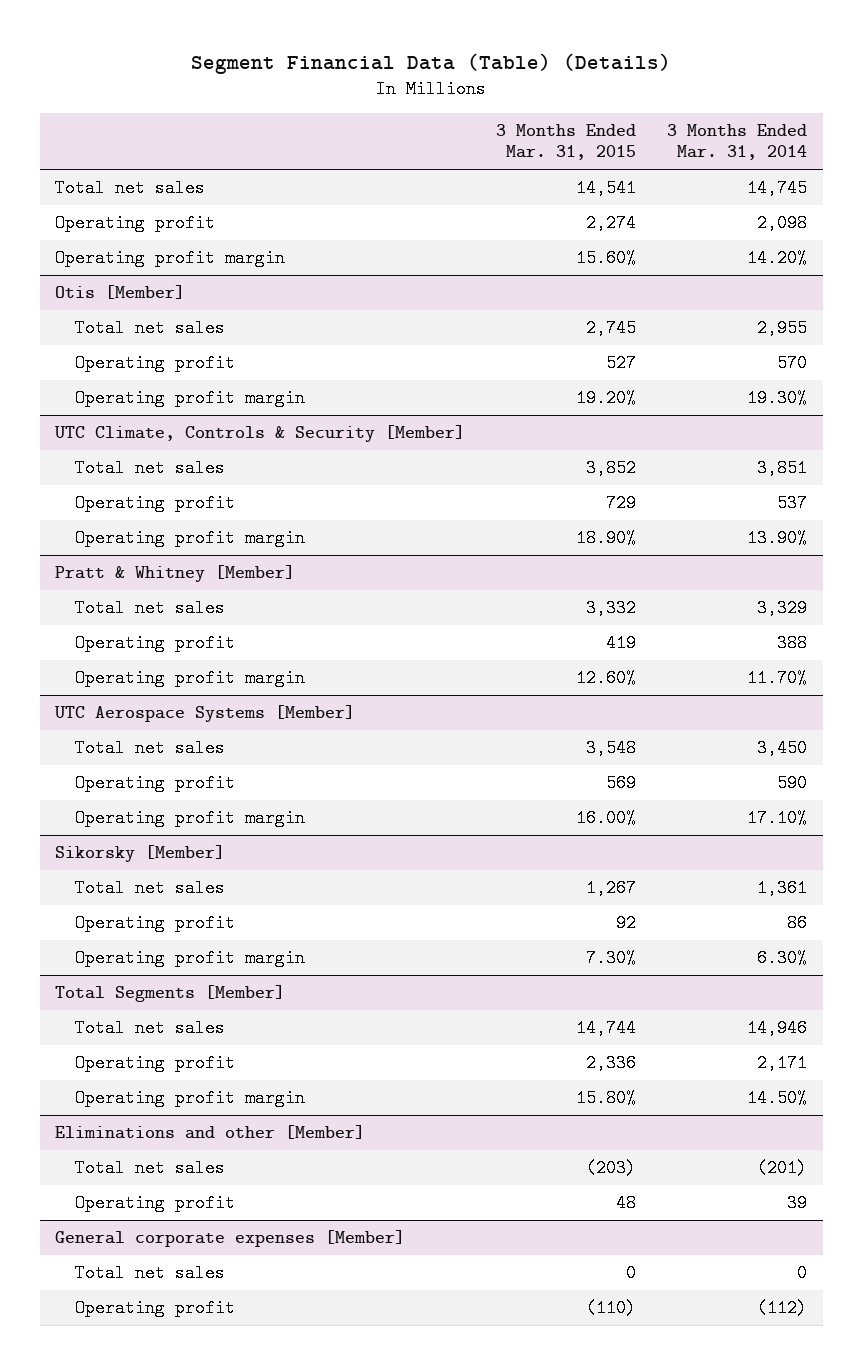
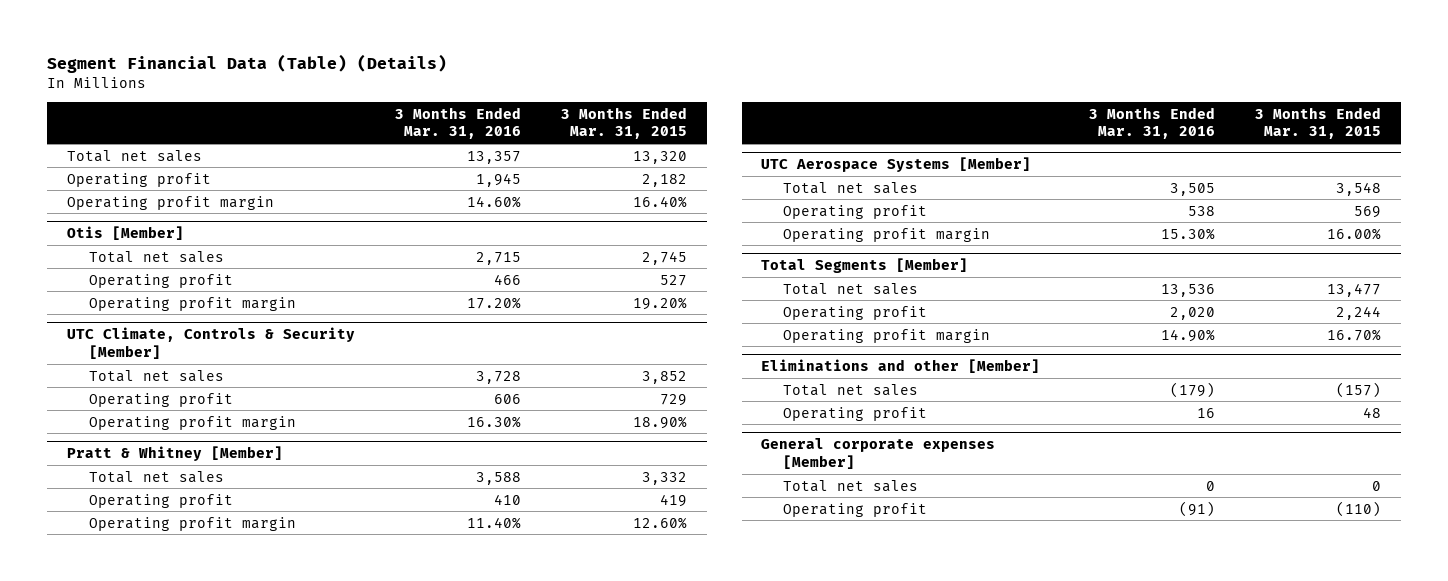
- | 3 Months Ended Mar. 31, 2015 | 3 Months Ended Mar. 31, 2014
+ | 3 Months Ended Mar. 31, 2016 | 3 Months Ended Mar. 31, 2015
- Total net sales | 14,541 | 14,745
- Operating profit | 2,274 | 2,098
- Operating profit margin | 15.60% | 14.20%
+ Total net sales | 13,357 | 13,320
+ Operating profit | 1,945 | 2,182
+ Operating profit margin | 14.60% | 16.40%
- Sikorsky [Member]
- Total net sales | 1,267 | 1,361
- Operating profit | 92 | 86
- Operating profit margin | 7.30% | 6.30%
@ Total Segments [Member]
- Total net sales | 14,744 | 14,946
- Operating profit | 2,336 | 2,171
- Operating profit margin | 15.80% | 14.50%
+ Total net sales | 13,536 | 13,477
+ Operating profit | 2,020 | 2,244
+ Operating profit margin | 14.90% | 16.70%
@ Eliminations and other [Member]
- Total net sales | (203) | (201)
+ Total net sales | (179) | (157)

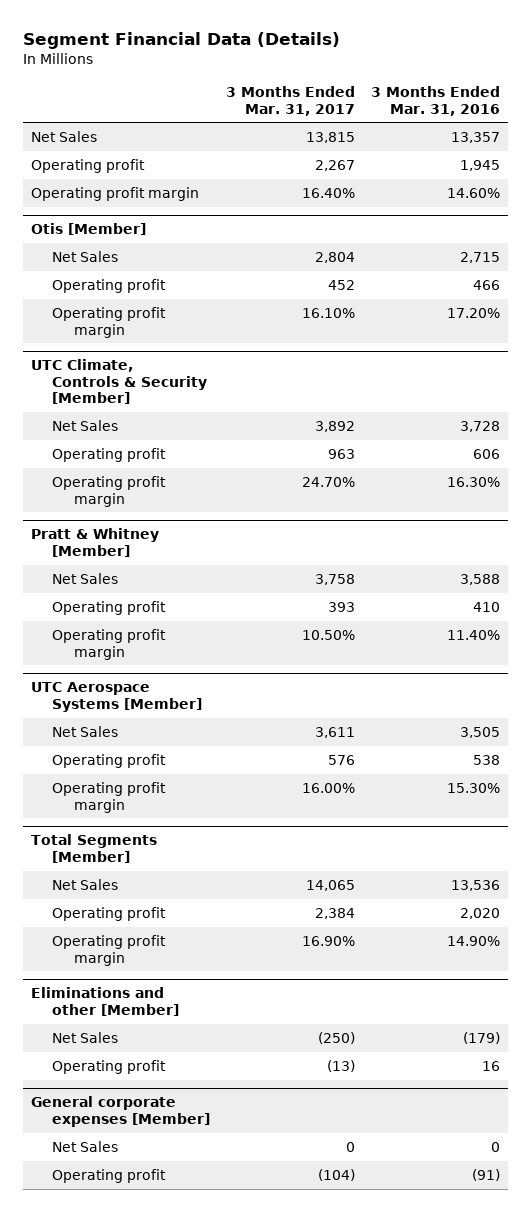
- Segment Financial Data (Table) (Details)
+ Segment Financial Data (Details)
- | 3 Months Ended Mar. 31, 2016 | 3 Months Ended Mar. 31, 2015
+ | 3 Months Ended Mar. 31, 2017 | 3 Months Ended Mar. 31, 2016
- Total net sales | 13,357 | 13,320
+ Net Sales | 13,815 | 13,357
@ Otis [Member]
- Total net sales | 2,715 | 2,745
+ Net Sales | 2,804 | 2,715
@ UTC Climate, Controls & Security [Member]
- Total net sales | 3,728 | 3,852
+ Net Sales | 3,892 | 3,728
@ Pratt & Whitney [Member]
- Total net sales | 3,588 | 3,332
+ Net Sales | 3,758 | 3,588
@ UTC Aerospace Systems [Member]
- Total net sales | 3,505 | 3,548
+ Net Sales | 3,611 | 3,505
@ Total Segments [Member]
- Total net sales | 13,536 | 13,477
+ Net Sales | 14,065 | 13,536
@ Eliminations and other [Member]
- Total net sales | (179) | (157)
+ Net Sales | (250) | (179)
@ General corporate expenses [Member]
- Total net sales | 0 | 0
+ Net Sales | 0 | 0

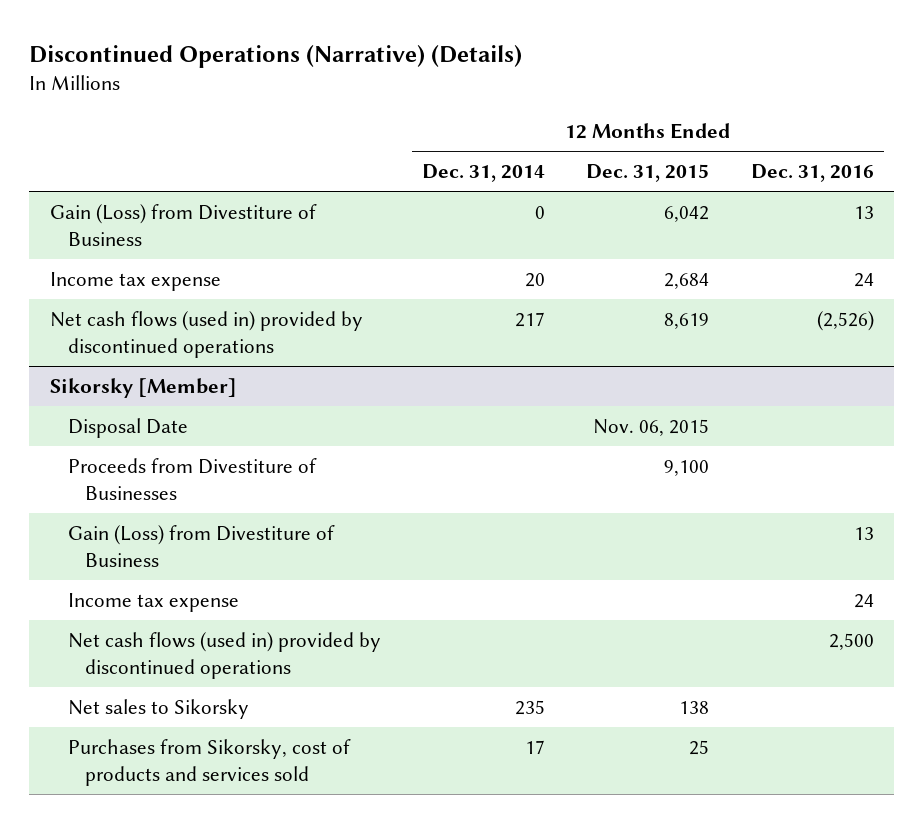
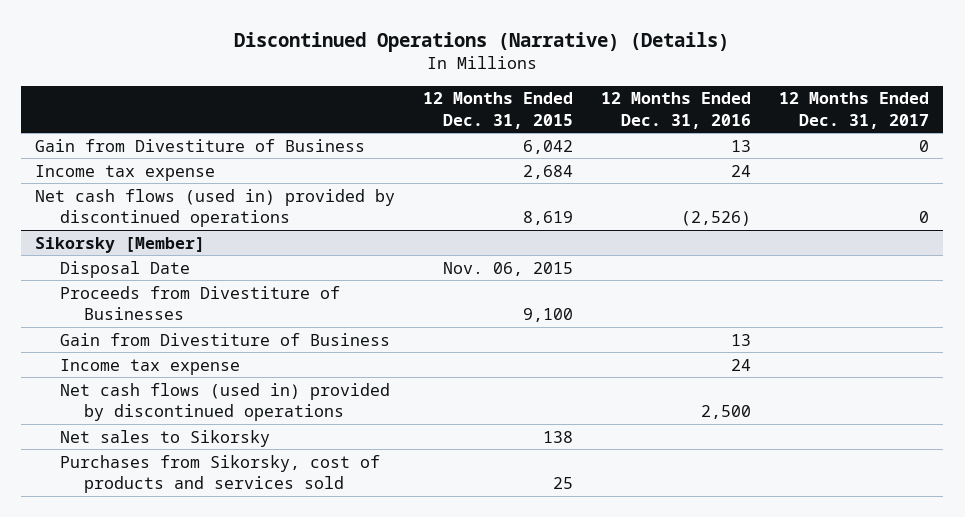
- | 12 Months Ended Dec. 31, 2014 | 12 Months Ended Dec. 31, 2015 | 12 Months Ended Dec. 31, 2016
+ | 12 Months Ended Dec. 31, 2015 | 12 Months Ended Dec. 31, 2016 | 12 Months Ended Dec. 31, 2017
- Gain (Loss) from Divestiture of Business | 0 | 6,042 | 13
+ Gain from Divestiture of Business | 6,042 | 13 | 0
@ Sikorsky [Member]
- Gain (Loss) from Divestiture of Business | | | 13
+ Gain from Divestiture of Business | | 13 |

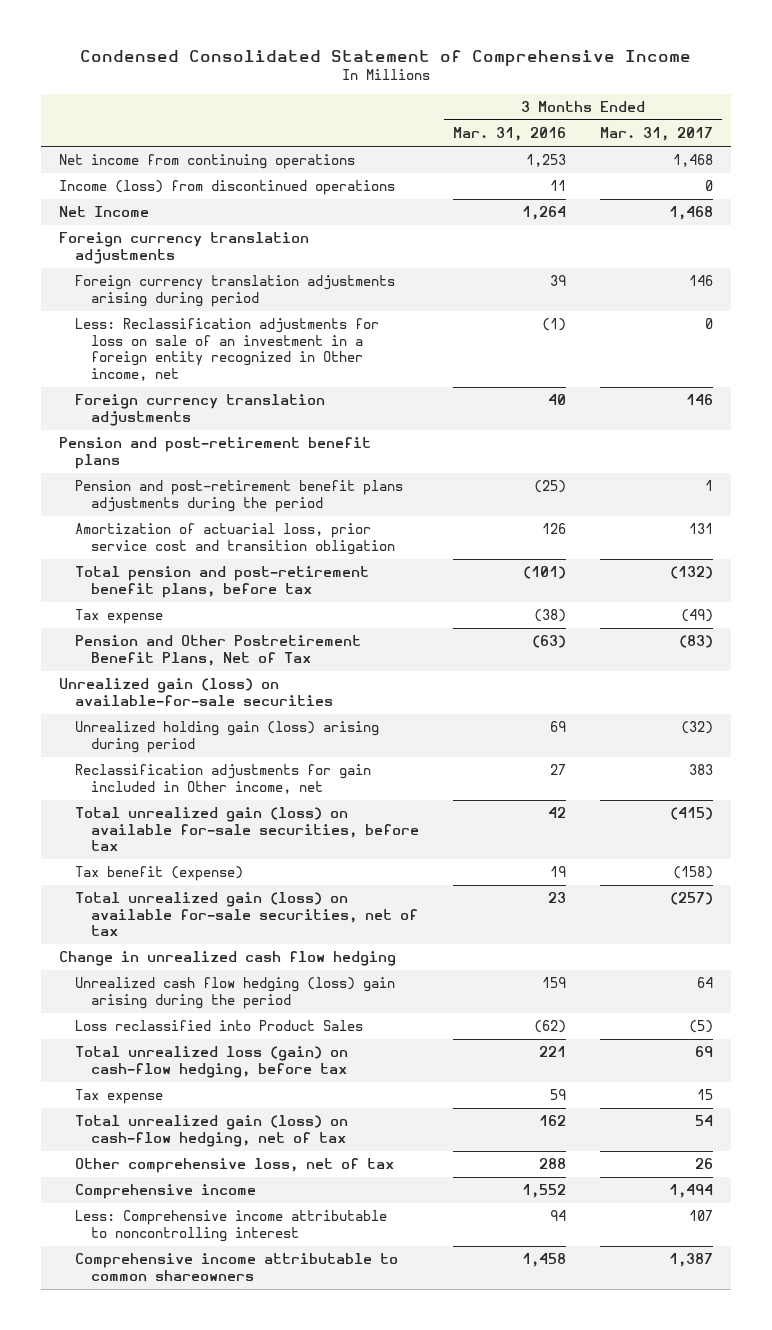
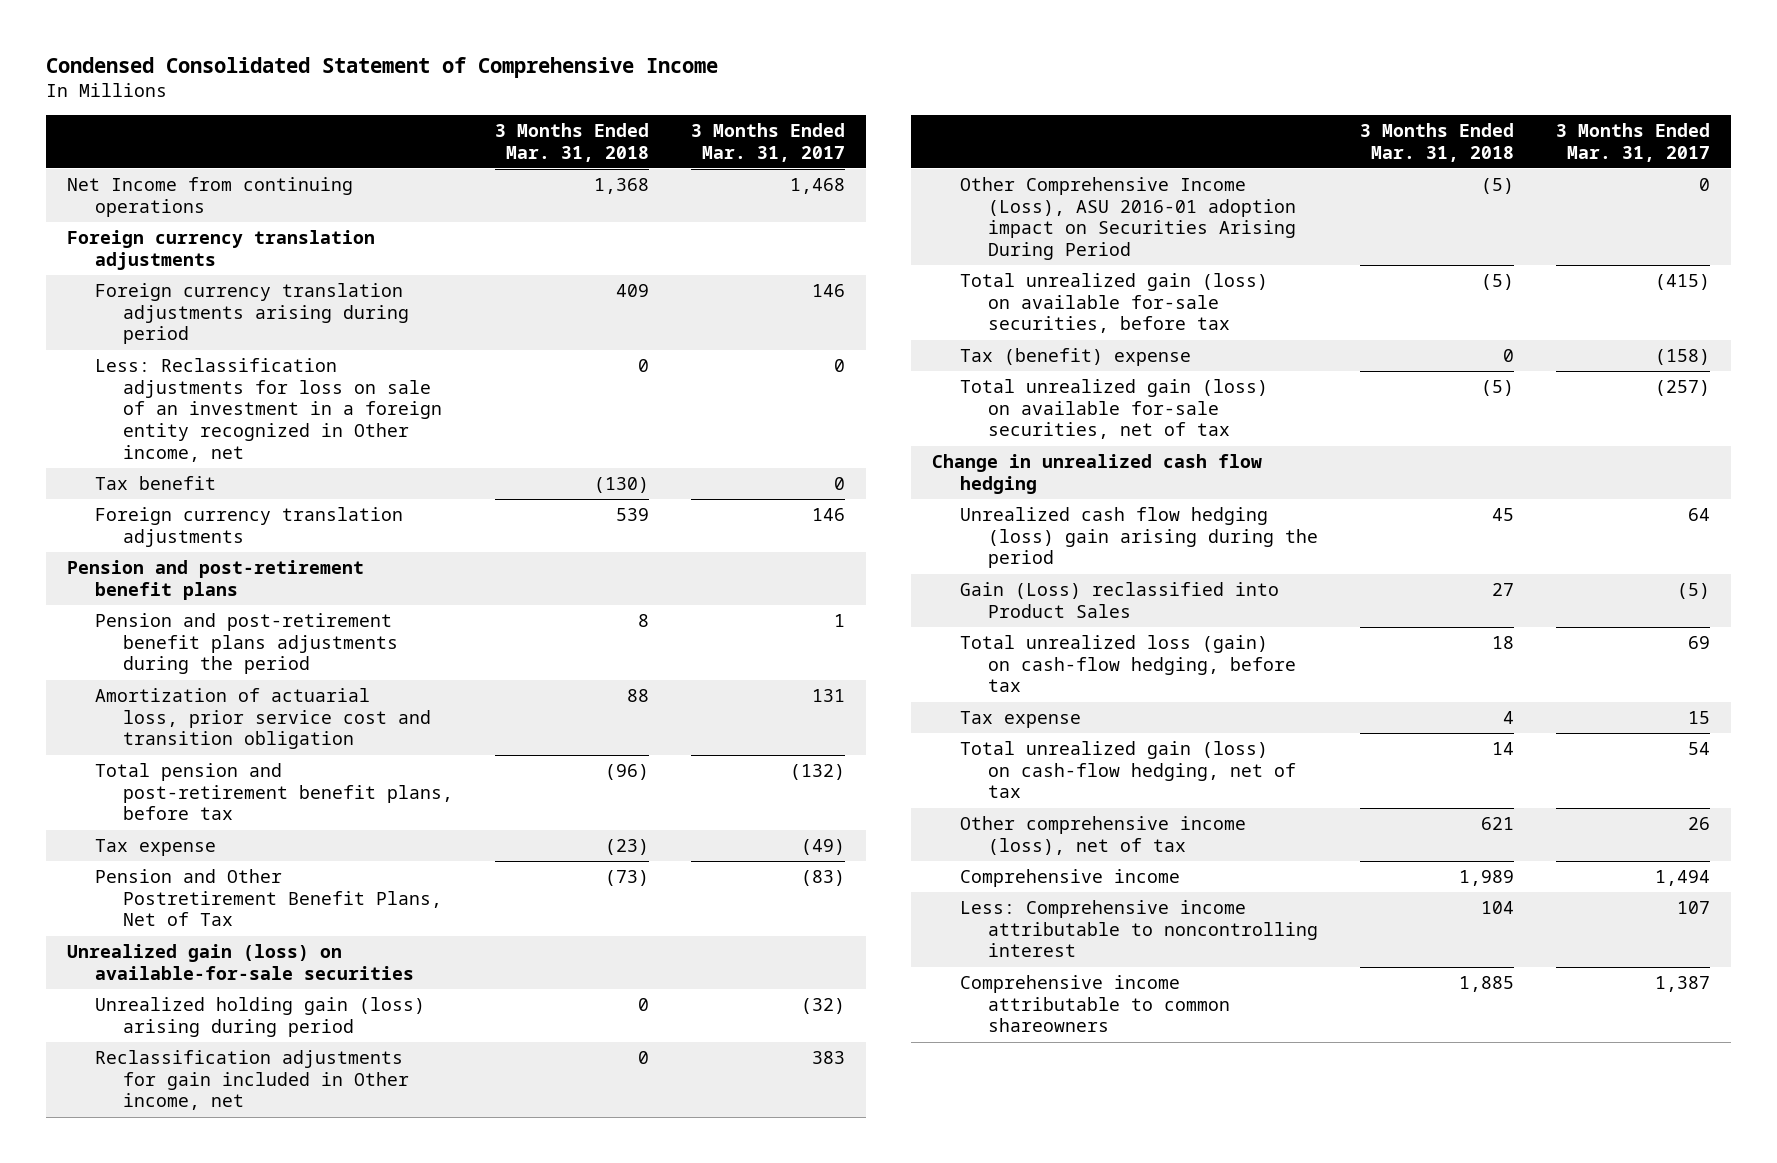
- | 3 Months Ended Mar. 31, 2016 | 3 Months Ended Mar. 31, 2017
+ | 3 Months Ended Mar. 31, 2018 | 3 Months Ended Mar. 31, 2017
- Net income from continuing operations | 1,253 | 1,468
- Income (loss) from discontinued operations | 11 | 0
- Net Income | 1,264 | 1,468
+ Net Income from continuing operations | 1,368 | 1,468
+ Tax benefit | (130) | 0
+ Other Comprehensive Income (Loss), ASU 2016-01 adoption impact on Securities Arising During Period | (5) | 0
- Tax benefit (expense) | 19 | (158)
+ Tax (benefit) expense | 0 | (158)
- Loss reclassified into Product Sales | (62) | (5)
+ Gain (Loss) reclassified into Product Sales | 27 | (5)
- Other comprehensive loss, net of tax | 288 | 26
+ Other comprehensive income (loss), net of tax | 621 | 26

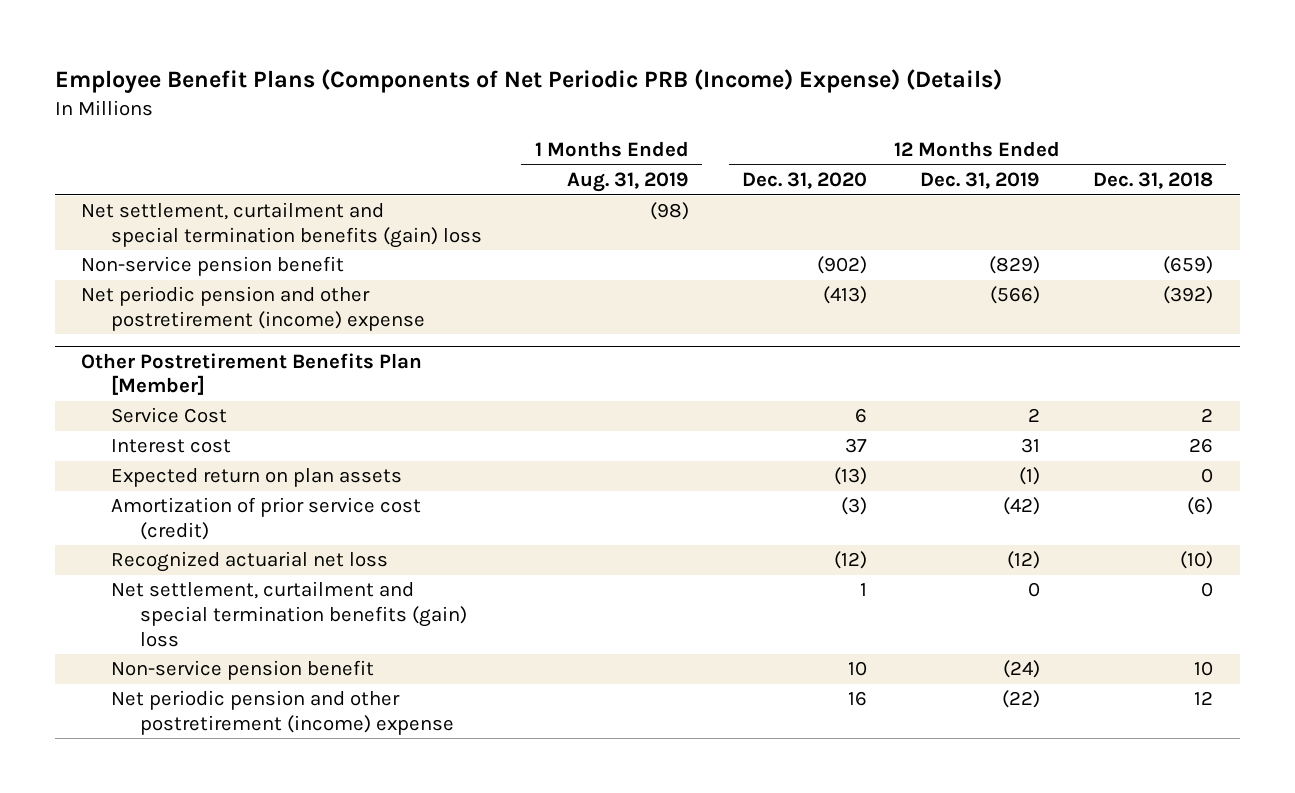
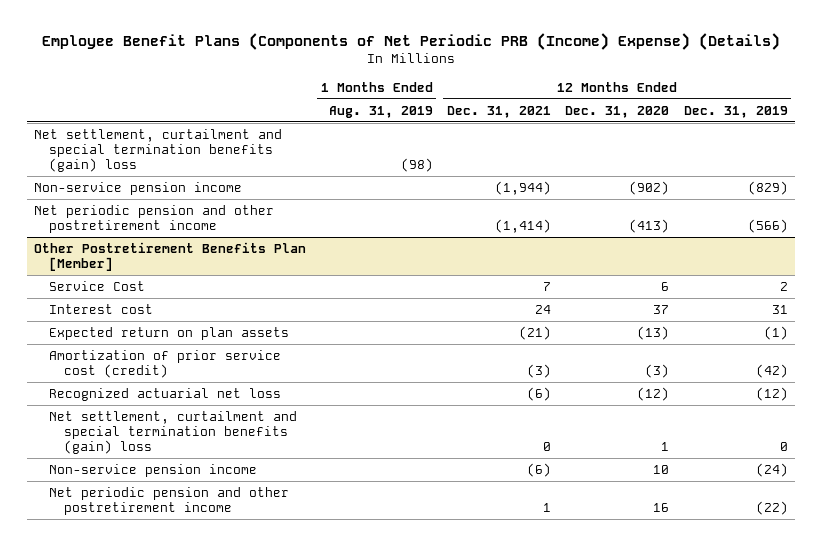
- | 1 Months Ended Aug. 31, 2019 | 12 Months Ended Dec. 31, 2020 | 12 Months Ended Dec. 31, 2019 | 12 Months Ended Dec. 31, 2018
+ | 1 Months Ended Aug. 31, 2019 | 12 Months Ended Dec. 31, 2021 | 12 Months Ended Dec. 31, 2020 | 12 Months Ended Dec. 31, 2019
- Non-service pension benefit | | (902) | (829) | (659)
- Net periodic pension and other postretirement (income) expense | | (413) | (566) | (392)
+ Non-service pension income | | (1,944) | (902) | (829)
+ Net periodic pension and other postretirement income | | (1,414) | (413) | (566)
@ Other Postretirement Benefits Plan [Member]
- Non-service pension benefit | | 10 | (24) | 10
- Net periodic pension and other postretirement (income) expense | | 16 | (22) | 12
+ Non-service pension income | | (6) | 10 | (24)
+ Net periodic pension and other postretirement income | | 1 | 16 | (22)

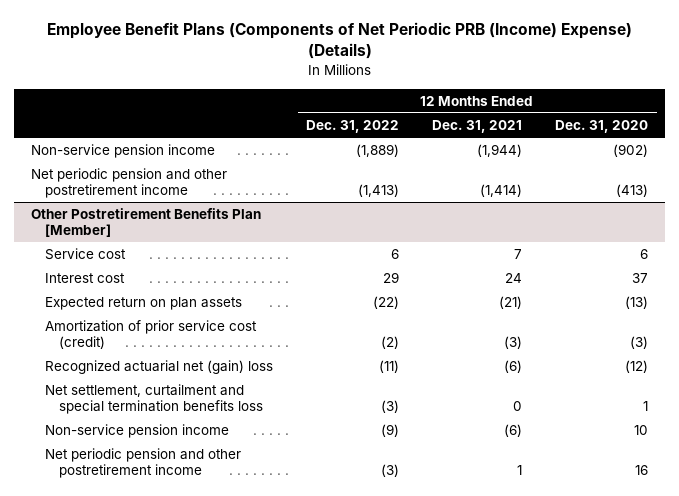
- | 1 Months Ended Aug. 31, 2019 | 12 Months Ended Dec. 31, 2021 | 12 Months Ended Dec. 31, 2020 | 12 Months Ended Dec. 31, 2019
+ | 12 Months Ended Dec. 31, 2022 | 12 Months Ended Dec. 31, 2021 | 12 Months Ended Dec. 31, 2020
- Net settlement, curtailment and special termination benefits (gain) loss | (98) | | |
@ Other Postretirement Benefits Plan [Member]
- Service Cost | | 7 | 6 | 2
+ Service cost | 6 | 7 | 6
- Recognized actuarial net loss | | (6) | (12) | (12)
- Net settlement, curtailment and special termination benefits (gain) loss | | 0 | 1 | 0
+ Recognized actuarial net (gain) loss | (11) | (6) | (12)
+ Net settlement, curtailment and special termination benefits loss | (3) | 0 | 1

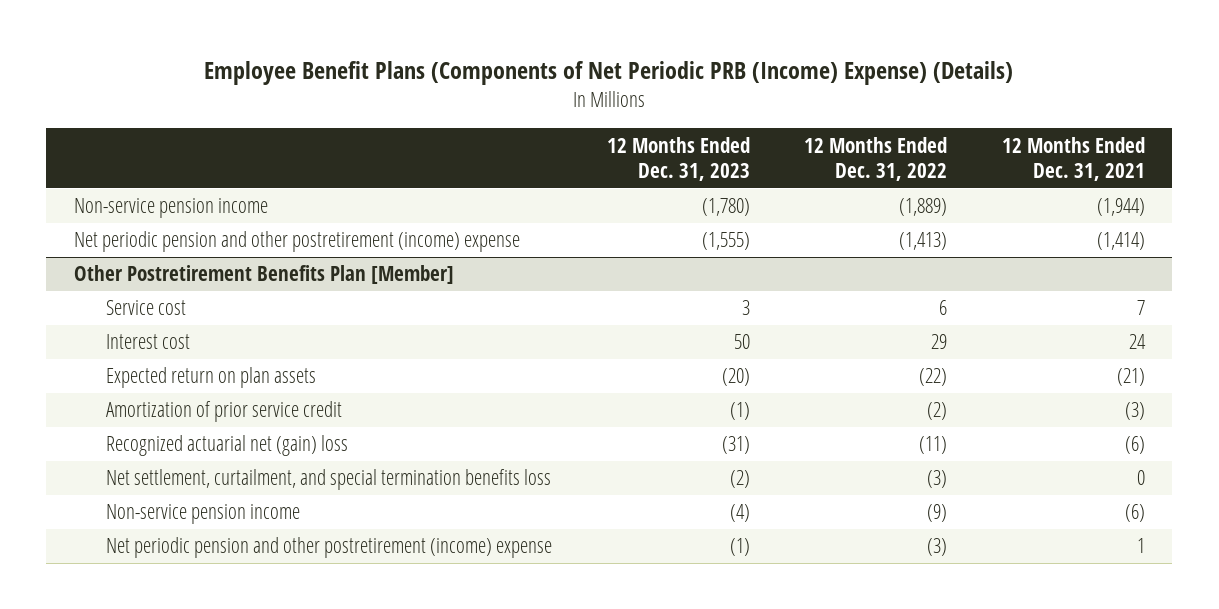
- | 12 Months Ended Dec. 31, 2022 | 12 Months Ended Dec. 31, 2021 | 12 Months Ended Dec. 31, 2020
+ | 12 Months Ended Dec. 31, 2023 | 12 Months Ended Dec. 31, 2022 | 12 Months Ended Dec. 31, 2021
- Net periodic pension and other postretirement income | (1,413) | (1,414) | (413)
+ Net periodic pension and other postretirement (income) expense | (1,555) | (1,413) | (1,414)
@ Other Postretirement Benefits Plan [Member]
- Amortization of prior service cost (credit) | (2) | (3) | (3)
+ Amortization of prior service credit | (1) | (2) | (3)
- Net settlement, curtailment and special termination benefits loss | (3) | 0 | 1
+ Net settlement, curtailment, and special termination benefits loss | (2) | (3) | 0
- Net periodic pension and other postretirement income | (3) | 1 | 16
+ Net periodic pension and other postretirement (income) expense | (1) | (3) | 1

